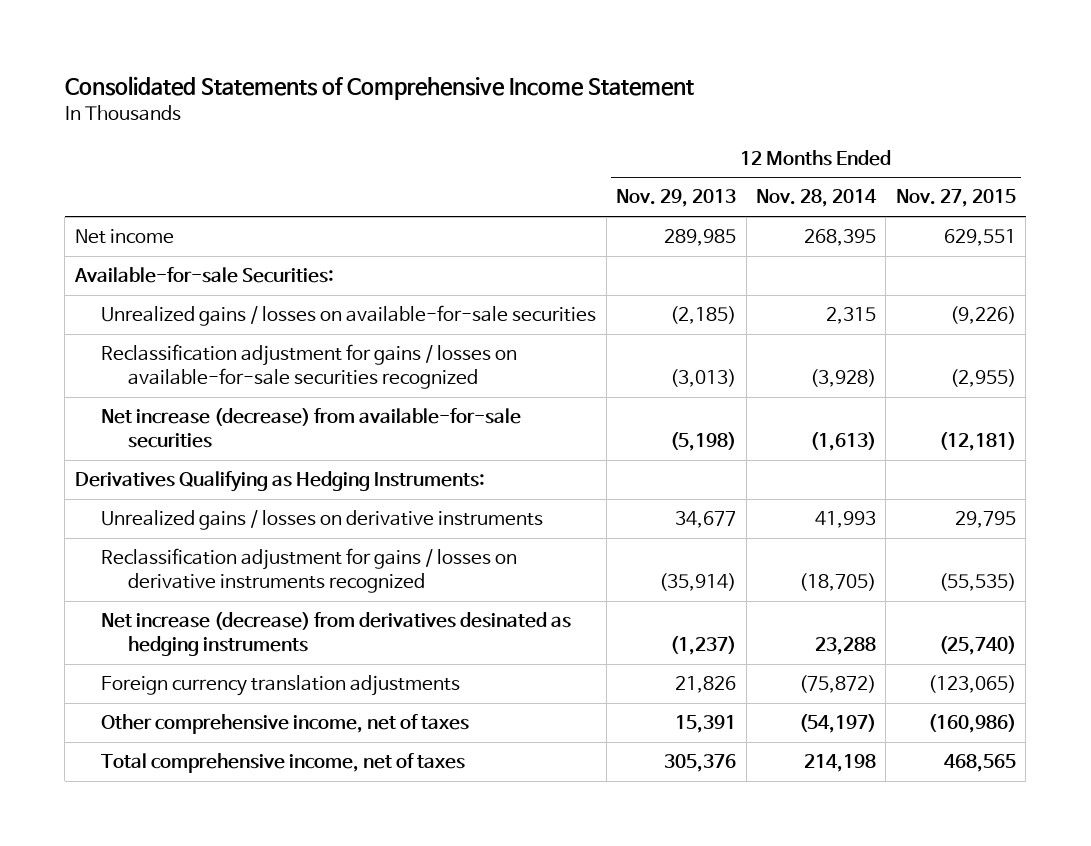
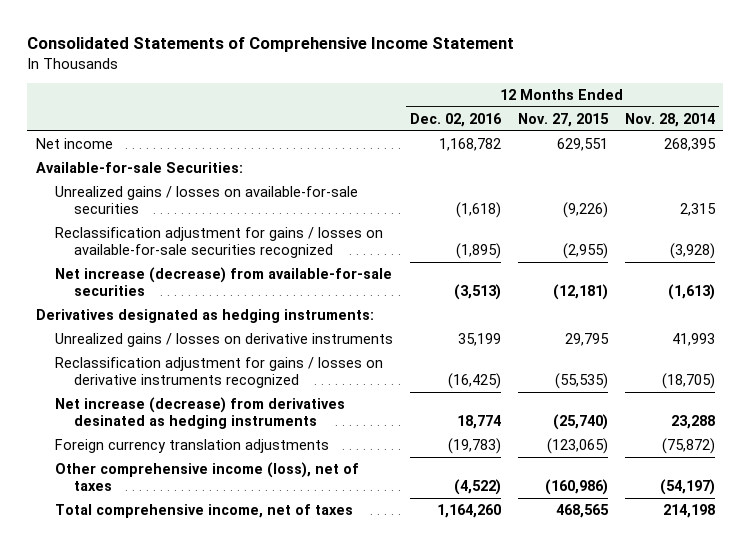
- | 12 Months Ended Nov. 29, 2013 | 12 Months Ended Nov. 28, 2014 | 12 Months Ended Nov. 27, 2015
+ | 12 Months Ended Dec. 02, 2016 | 12 Months Ended Nov. 27, 2015 | 12 Months Ended Nov. 28, 2014
- Derivatives Qualifying as Hedging Instruments:
+ Derivatives designated as hedging instruments:
- Other comprehensive income, net of taxes | 15,391 | (54,197) | (160,986)
+ Other comprehensive income (loss), net of taxes | (4,522) | (160,986) | (54,197)

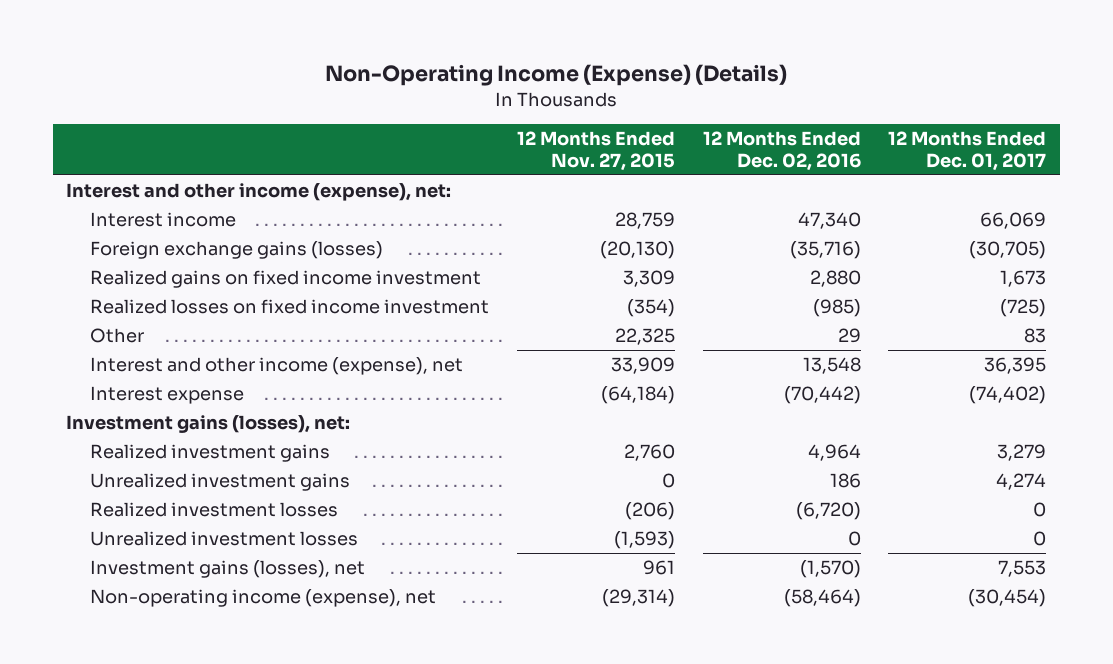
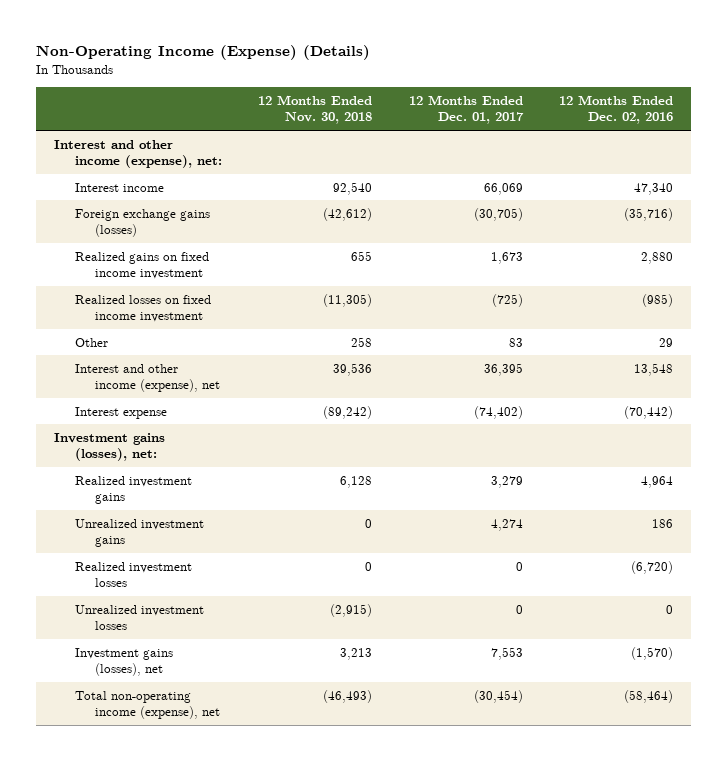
- | 12 Months Ended Nov. 27, 2015 | 12 Months Ended Dec. 02, 2016 | 12 Months Ended Dec. 01, 2017
+ | 12 Months Ended Nov. 30, 2018 | 12 Months Ended Dec. 01, 2017 | 12 Months Ended Dec. 02, 2016
- Non-operating income (expense), net | (29,314) | (58,464) | (30,454)
+ Total non-operating income (expense), net | (46,493) | (30,454) | (58,464)

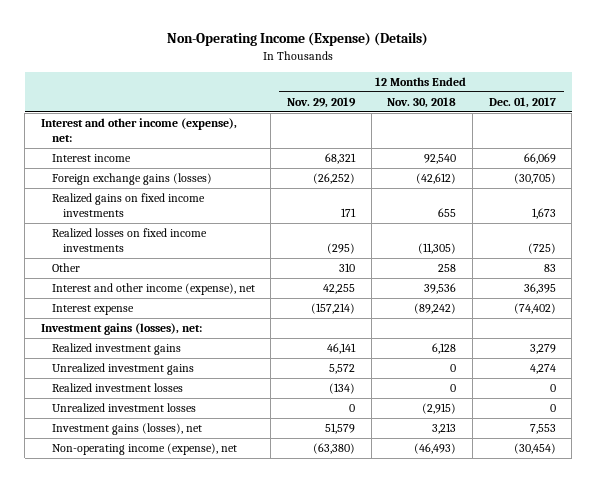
- | 12 Months Ended Nov. 30, 2018 | 12 Months Ended Dec. 01, 2017 | 12 Months Ended Dec. 02, 2016
+ | 12 Months Ended Nov. 29, 2019 | 12 Months Ended Nov. 30, 2018 | 12 Months Ended Dec. 01, 2017
- Realized gains on fixed income investment | 655 | 1,673 | 2,880
- Realized losses on fixed income investment | (11,305) | (725) | (985)
+ Realized gains on fixed income investments | 171 | 655 | 1,673
+ Realized losses on fixed income investments | (295) | (11,305) | (725)
- Total non-operating income (expense), net | (46,493) | (30,454) | (58,464)
+ Non-operating income (expense), net | (63,380) | (46,493) | (30,454)

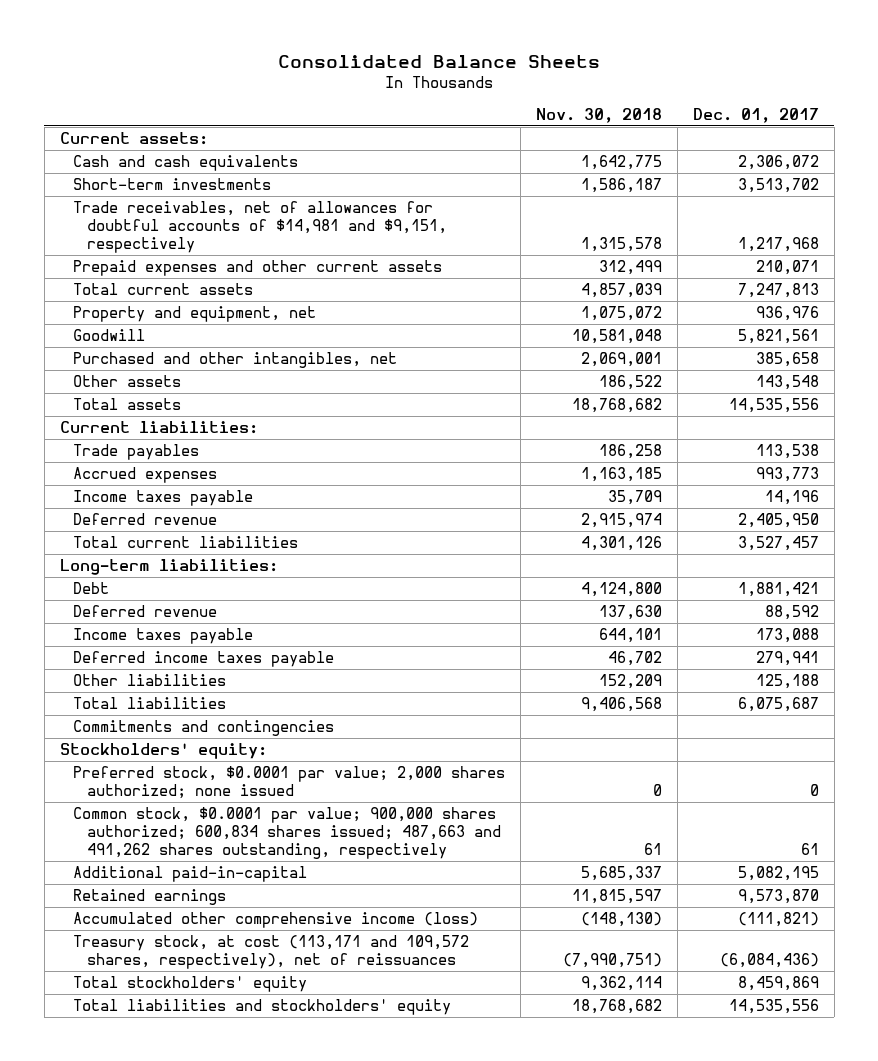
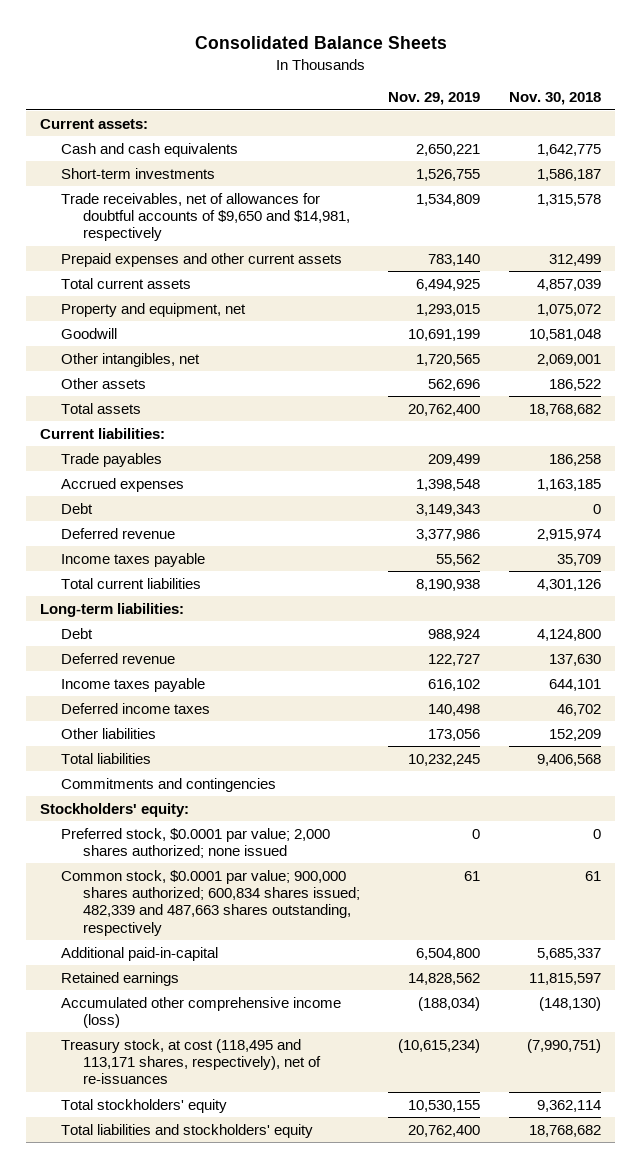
- | Nov. 30, 2018 | Dec. 01, 2017
+ | Nov. 29, 2019 | Nov. 30, 2018
- Trade receivables, net of allowances for doubtful accounts of $14,981 and $9,151, respectively | 1,315,578 | 1,217,968
+ Trade receivables, net of allowances for doubtful accounts of $9,650 and $14,981, respectively | 1,534,809 | 1,315,578
- Purchased and other intangibles, net | 2,069,001 | 385,658
+ Other intangibles, net | 1,720,565 | 2,069,001
+ Debt | 3,149,343 | 0
moved down: Income taxes payable | 55,562 | 35,709
- Deferred income taxes payable | 46,702 | 279,941
+ Deferred income taxes | 140,498 | 46,702
- Common stock, $0.0001 par value; 900,000 shares authorized; 600,834 shares issued; 487,663 and 491,262 shares outstanding, respectively | 61 | 61
+ Common stock, $0.0001 par value; 900,000 shares authorized; 600,834 shares issued; 482,339 and 487,663 shares outstanding, respectively | 61 | 61
- Treasury stock, at cost (113,171 and 109,572 shares, respectively), net of reissuances | (7,990,751) | (6,084,436)
+ Treasury stock, at cost (118,495 and 113,171 shares, respectively), net of re-issuances | (10,615,234) | (7,990,751)

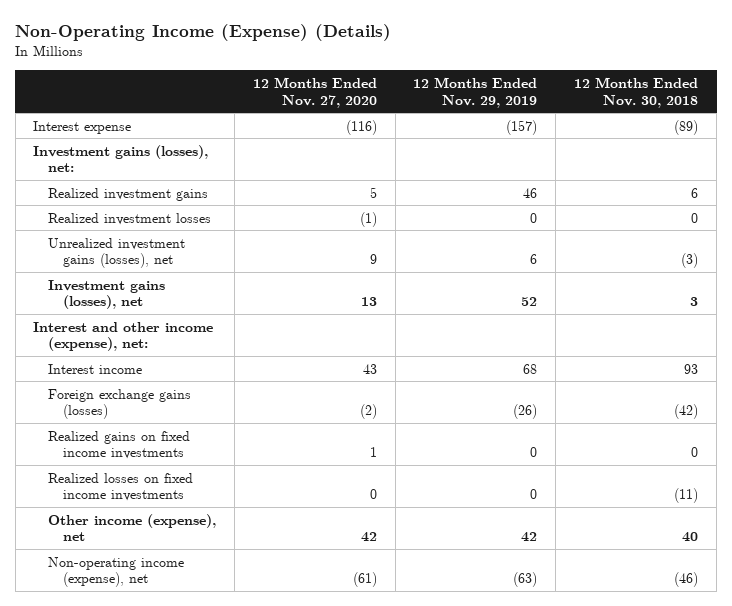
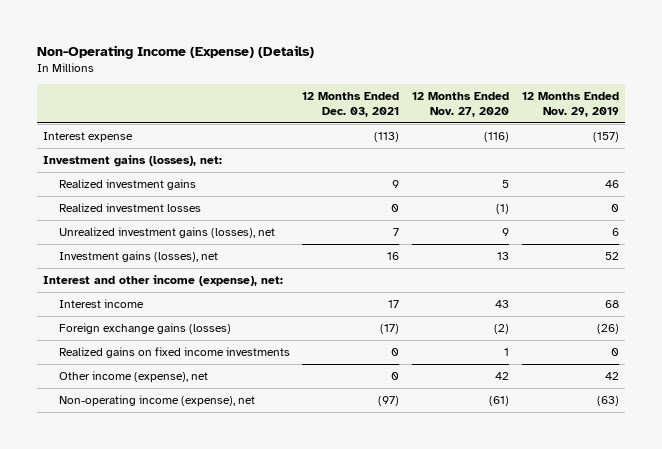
- | 12 Months Ended Nov. 27, 2020 | 12 Months Ended Nov. 29, 2019 | 12 Months Ended Nov. 30, 2018
+ | 12 Months Ended Dec. 03, 2021 | 12 Months Ended Nov. 27, 2020 | 12 Months Ended Nov. 29, 2019
- Realized losses on fixed income investments | 0 | 0 | (11)

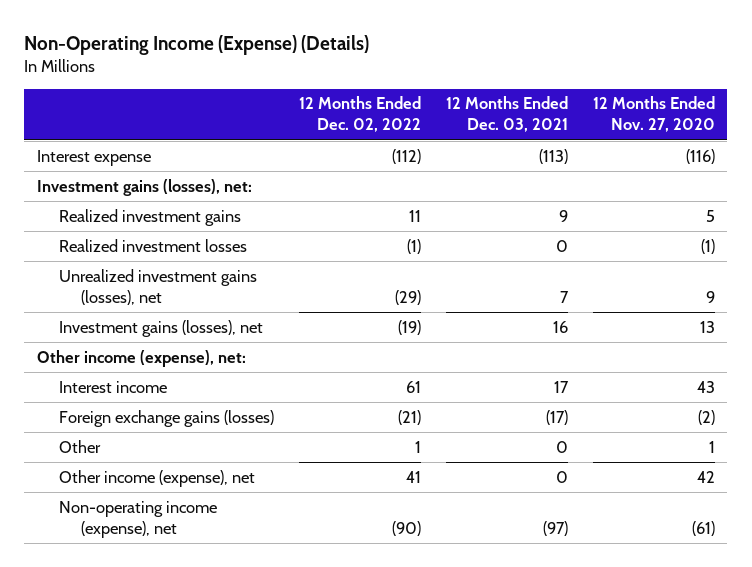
- | 12 Months Ended Dec. 03, 2021 | 12 Months Ended Nov. 27, 2020 | 12 Months Ended Nov. 29, 2019
+ | 12 Months Ended Dec. 02, 2022 | 12 Months Ended Dec. 03, 2021 | 12 Months Ended Nov. 27, 2020
- Interest and other income (expense), net:
+ Other income (expense), net:
- Realized gains on fixed income investments | 0 | 1 | 0
+ Other | 1 | 0 | 1

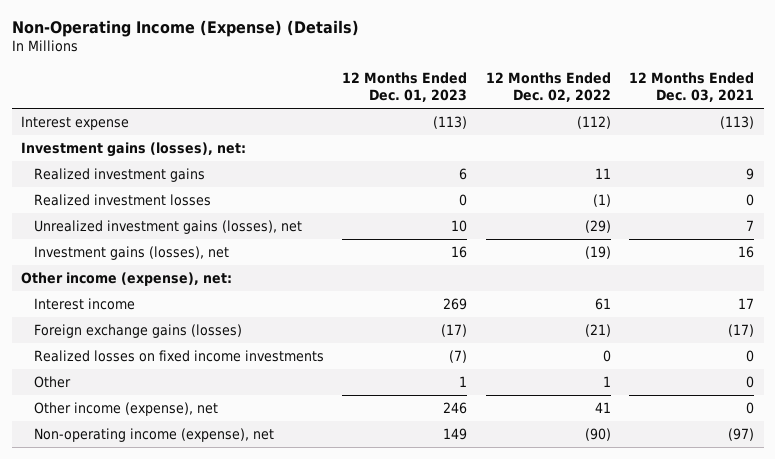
- | 12 Months Ended Dec. 02, 2022 | 12 Months Ended Dec. 03, 2021 | 12 Months Ended Nov. 27, 2020
+ | 12 Months Ended Dec. 01, 2023 | 12 Months Ended Dec. 02, 2022 | 12 Months Ended Dec. 03, 2021
+ Realized losses on fixed income investments | (7) | 0 | 0

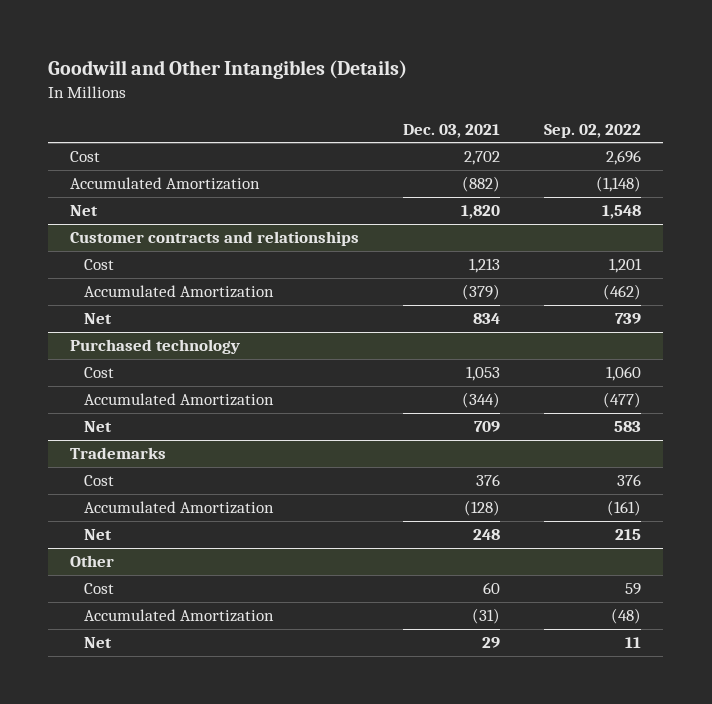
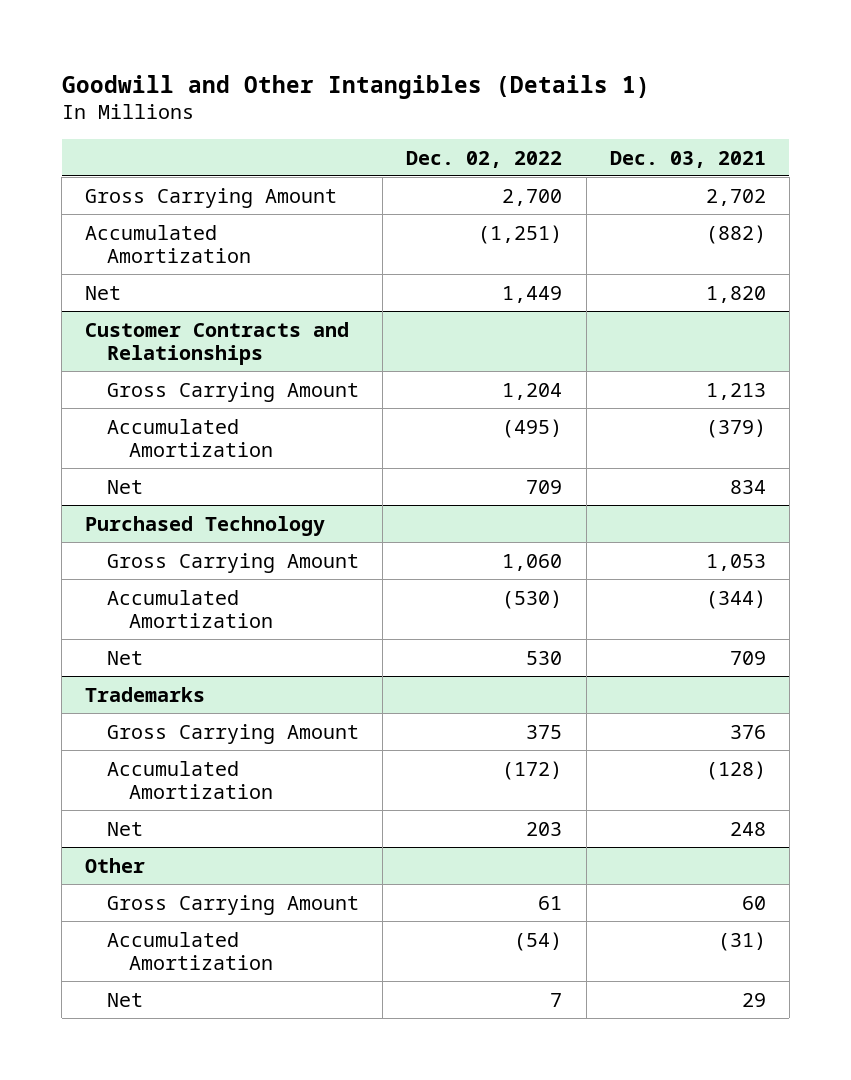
- Goodwill and Other Intangibles (Details)
+ Goodwill and Other Intangibles (Details 1)
- | Dec. 03, 2021 | Sep. 02, 2022
+ | Dec. 02, 2022 | Dec. 03, 2021
- Cost | 2,702 | 2,696
+ Gross Carrying Amount | 2,700 | 2,702
- Customer contracts and relationships
- Cost | 1,213 | 1,201
+ Customer Contracts and Relationships
+ Gross Carrying Amount | 1,204 | 1,213
- Purchased technology
- Cost | 1,053 | 1,060
+ Purchased Technology
+ Gross Carrying Amount | 1,060 | 1,053
@ Trademarks
- Cost | 376 | 376
+ Gross Carrying Amount | 375 | 376
@ Other
- Cost | 60 | 59
+ Gross Carrying Amount | 61 | 60

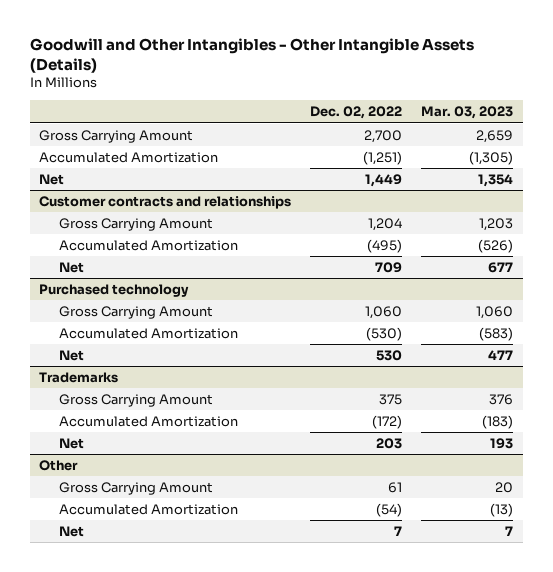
- Goodwill and Other Intangibles (Details 1)
+ Goodwill and Other Intangibles - Other Intangible Assets (Details)
- | Dec. 02, 2022 | Dec. 03, 2021
+ | Dec. 02, 2022 | Mar. 03, 2023
- Customer Contracts and Relationships
+ Customer contracts and relationships
- Purchased Technology
+ Purchased technology

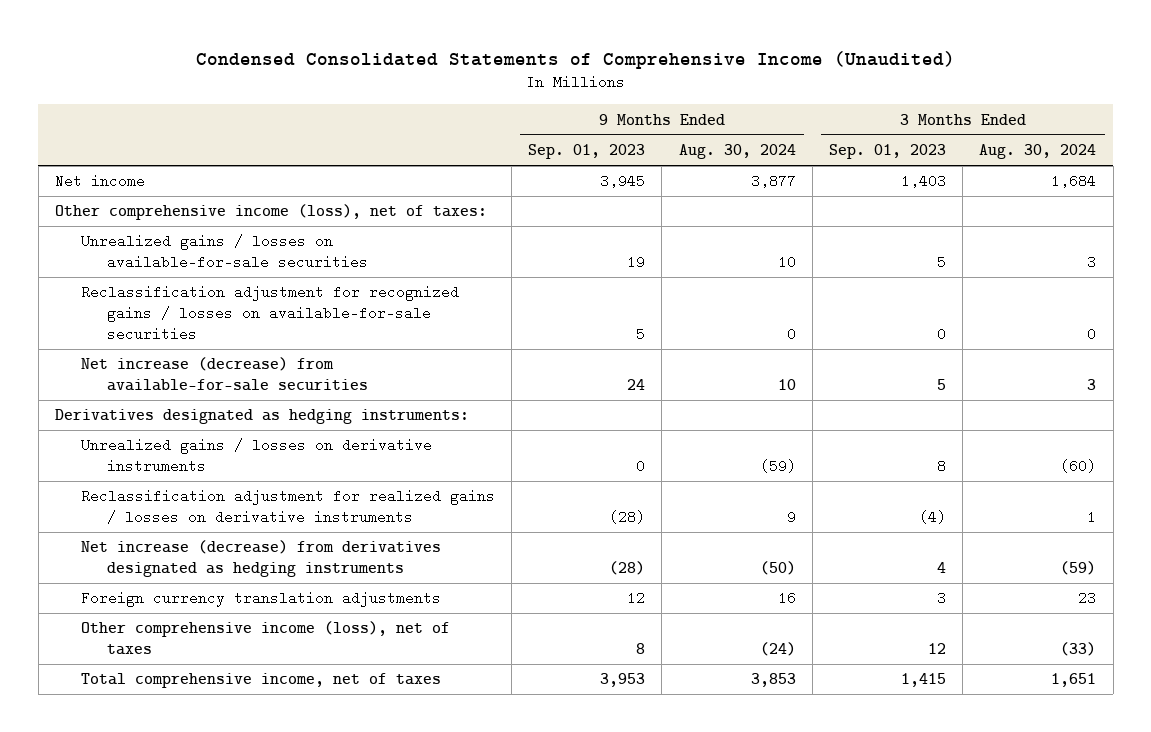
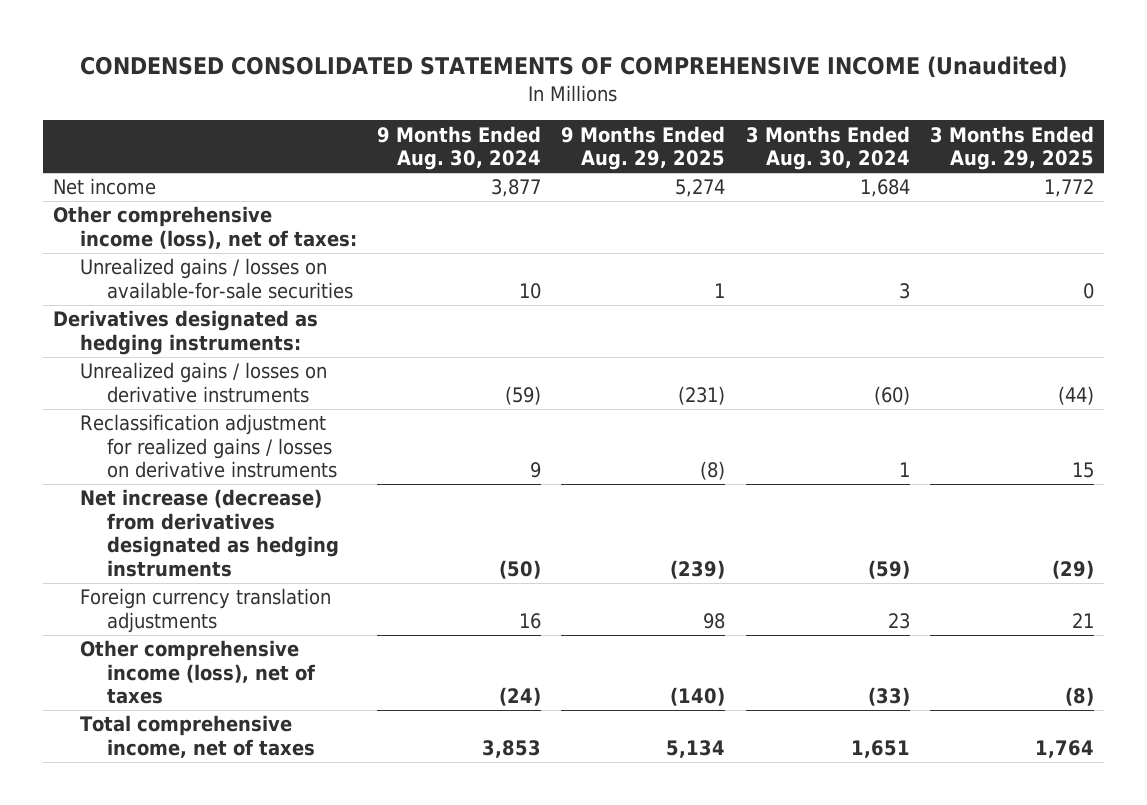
- Condensed Consolidated Statements of Comprehensive Income (Unaudited)
+ CONDENSED CONSOLIDATED STATEMENTS OF COMPREHENSIVE INCOME (Unaudited)
- | 9 Months Ended Sep. 01, 2023 | 9 Months Ended Aug. 30, 2024 | 3 Months Ended Sep. 01, 2023 | 3 Months Ended Aug. 30, 2024
+ | 9 Months Ended Aug. 30, 2024 | 9 Months Ended Aug. 29, 2025 | 3 Months Ended Aug. 30, 2024 | 3 Months Ended Aug. 29, 2025
- Reclassification adjustment for recognized gains / losses on available-for-sale securities | 5 | 0 | 0 | 0
- Net increase (decrease) from available-for-sale securities | 24 | 10 | 5 | 3

